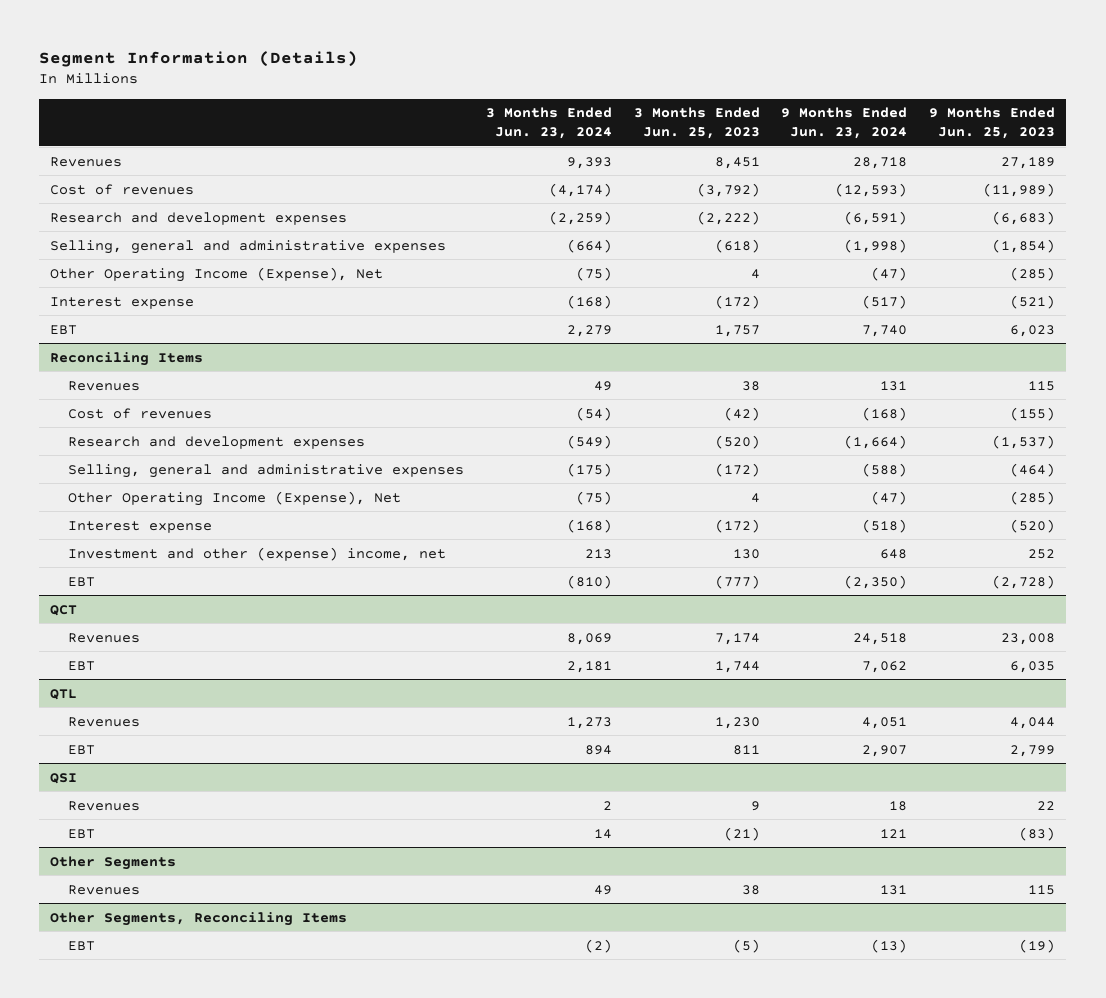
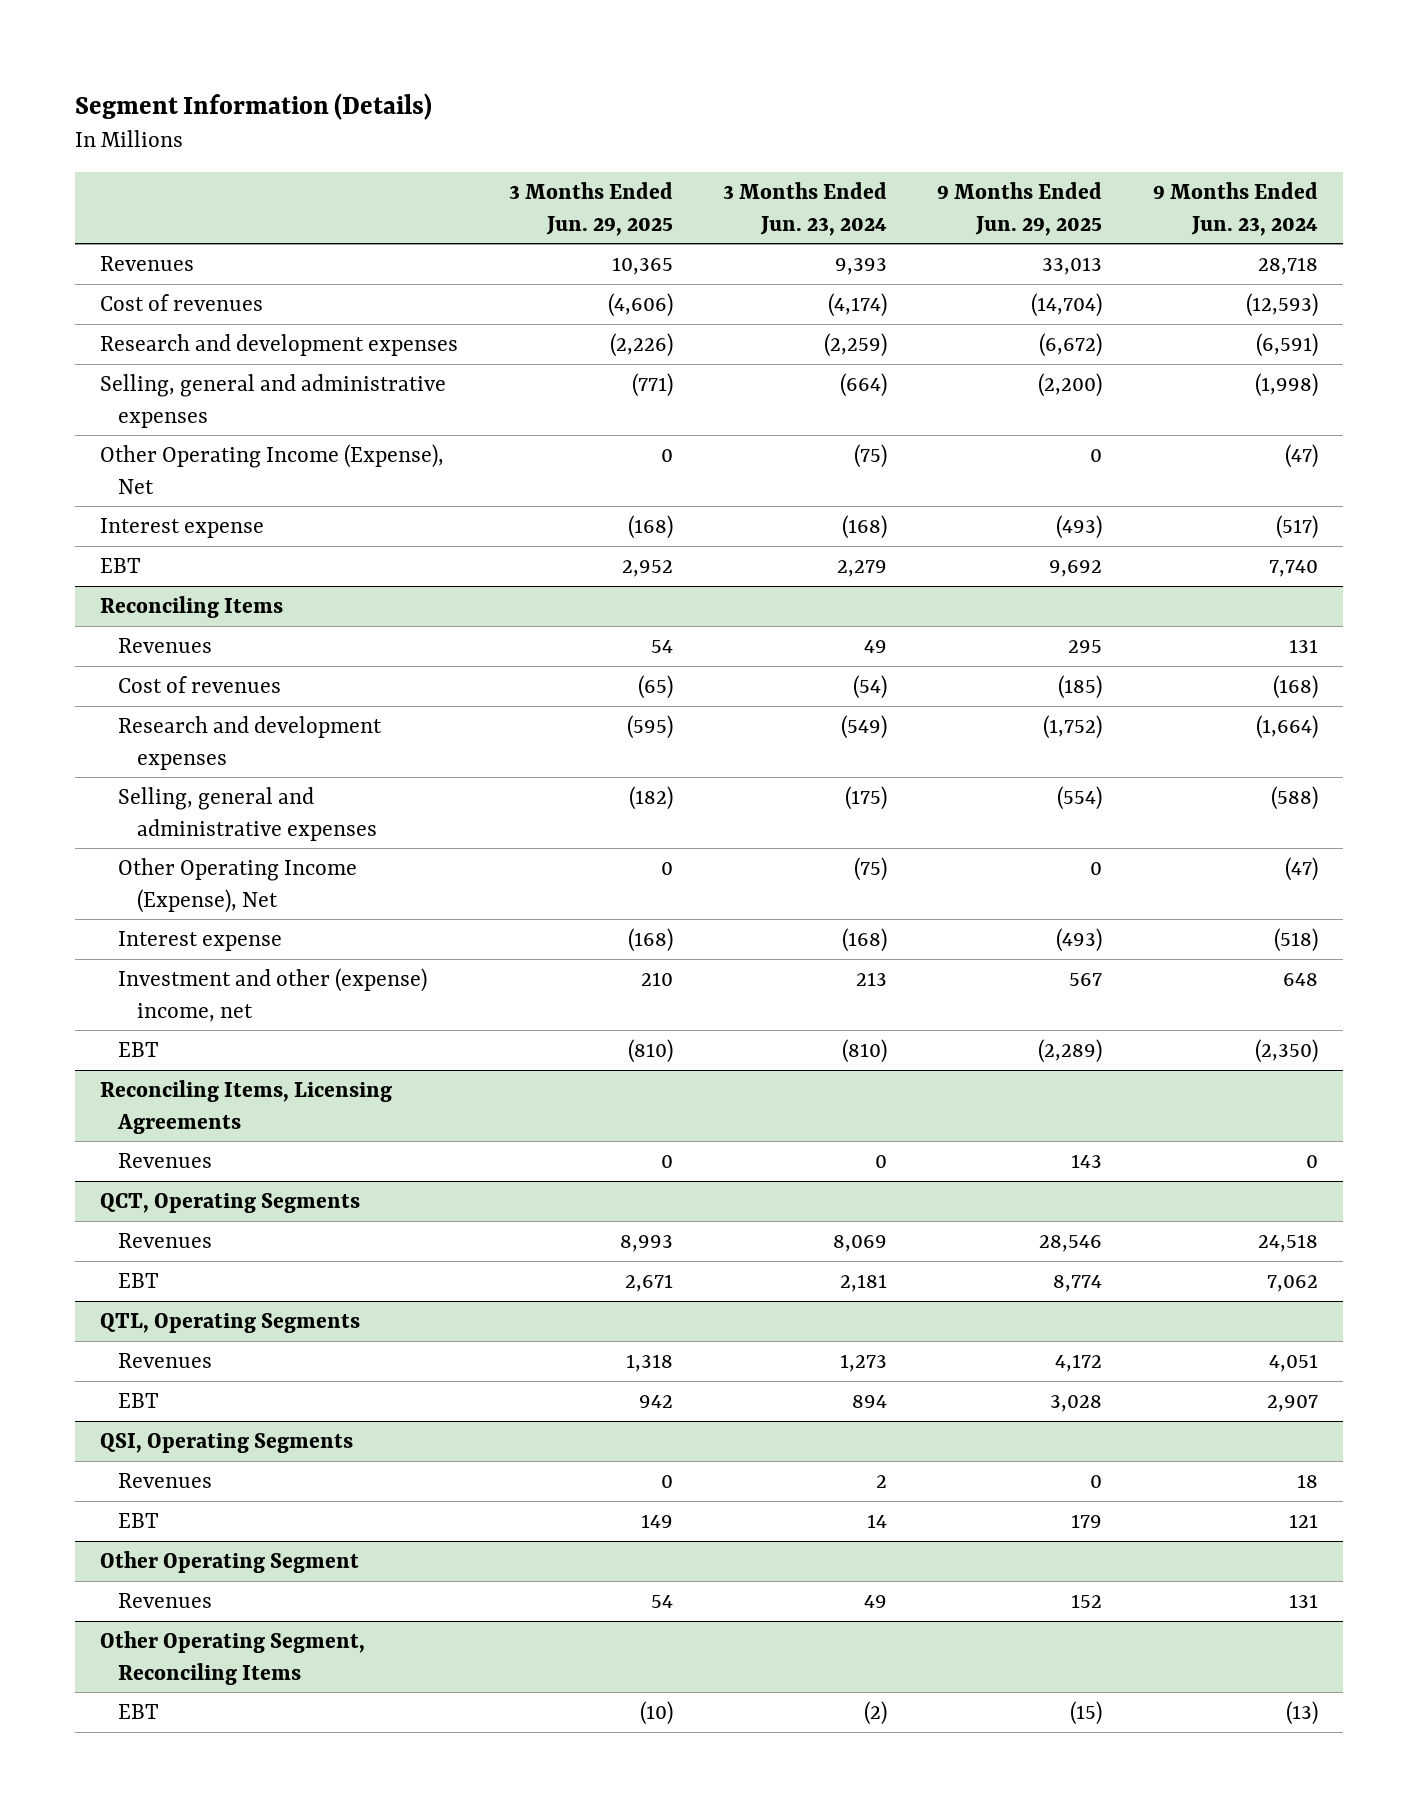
- | 3 Months Ended Jun. 23, 2024 | 3 Months Ended Jun. 25, 2023 | 9 Months Ended Jun. 23, 2024 | 9 Months Ended Jun. 25, 2023
+ | 3 Months Ended Jun. 29, 2025 | 3 Months Ended Jun. 23, 2024 | 9 Months Ended Jun. 29, 2025 | 9 Months Ended Jun. 23, 2024
- QCT
+ Reconciling Items, Licensing Agreements
+ Revenues | 0 | 0 | 143 | 0
+ QCT, Operating Segments
- QTL
+ QTL, Operating Segments
- QSI
+ QSI, Operating Segments
- Other Segments
+ Other Operating Segment
- Other Segments, Reconciling Items
+ Other Operating Segment, Reconciling Items

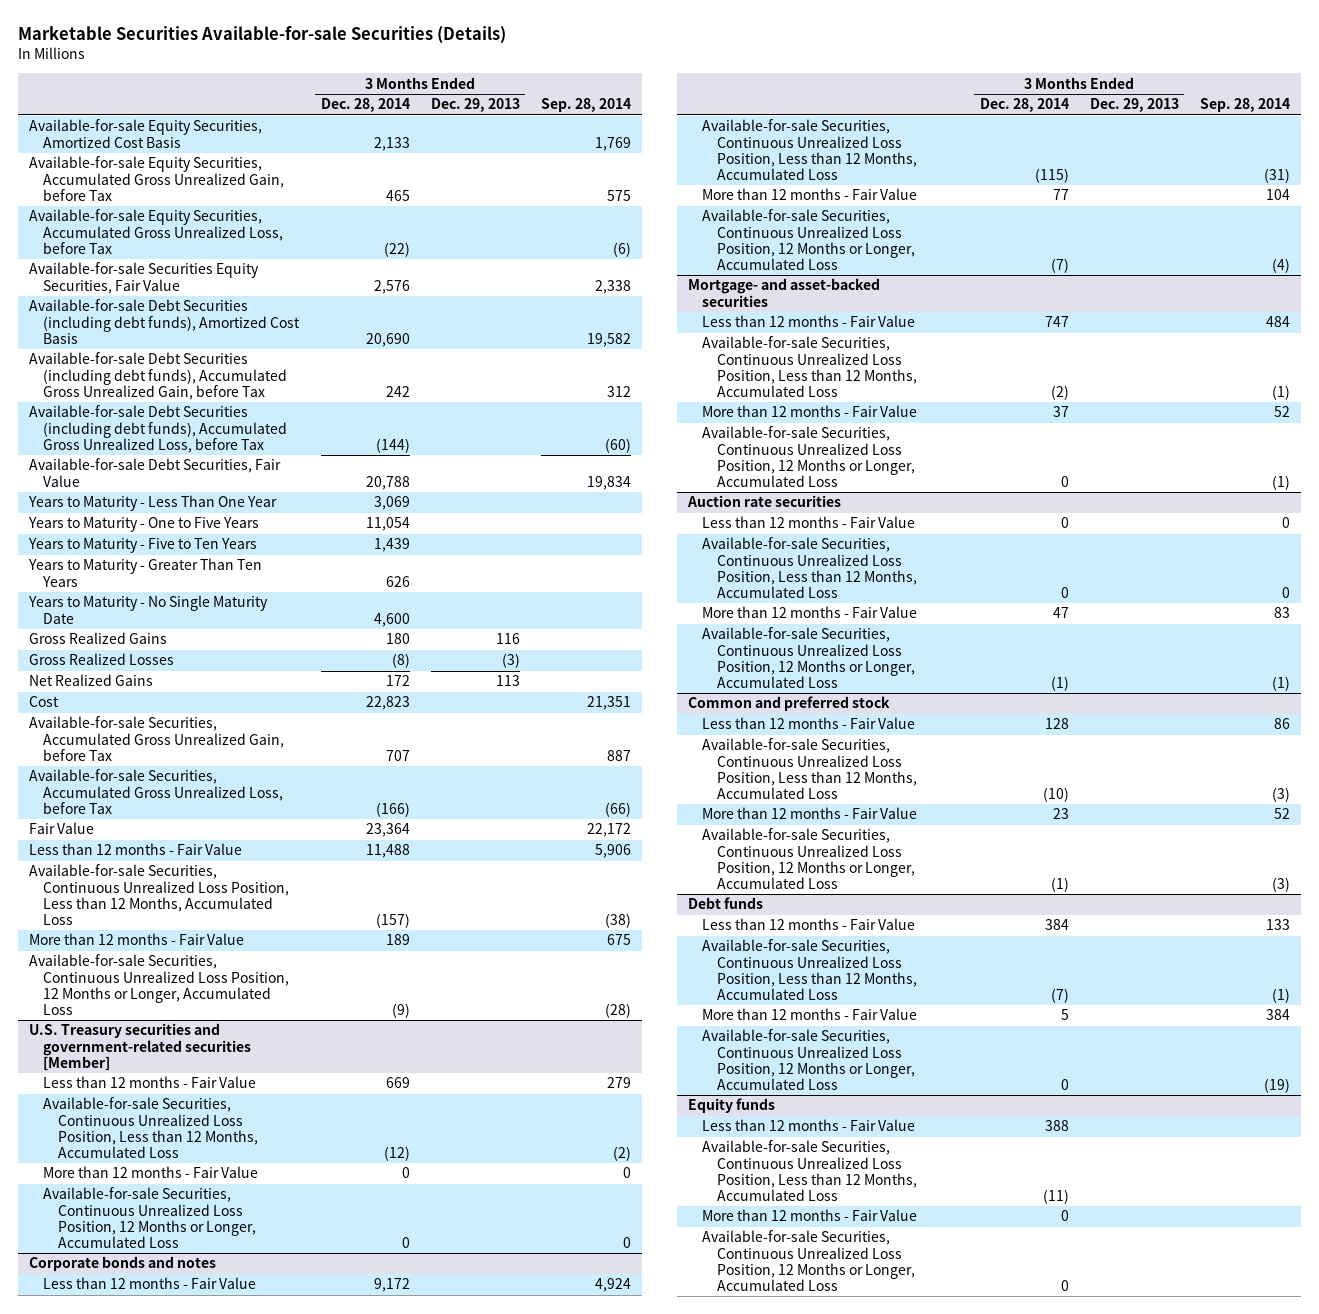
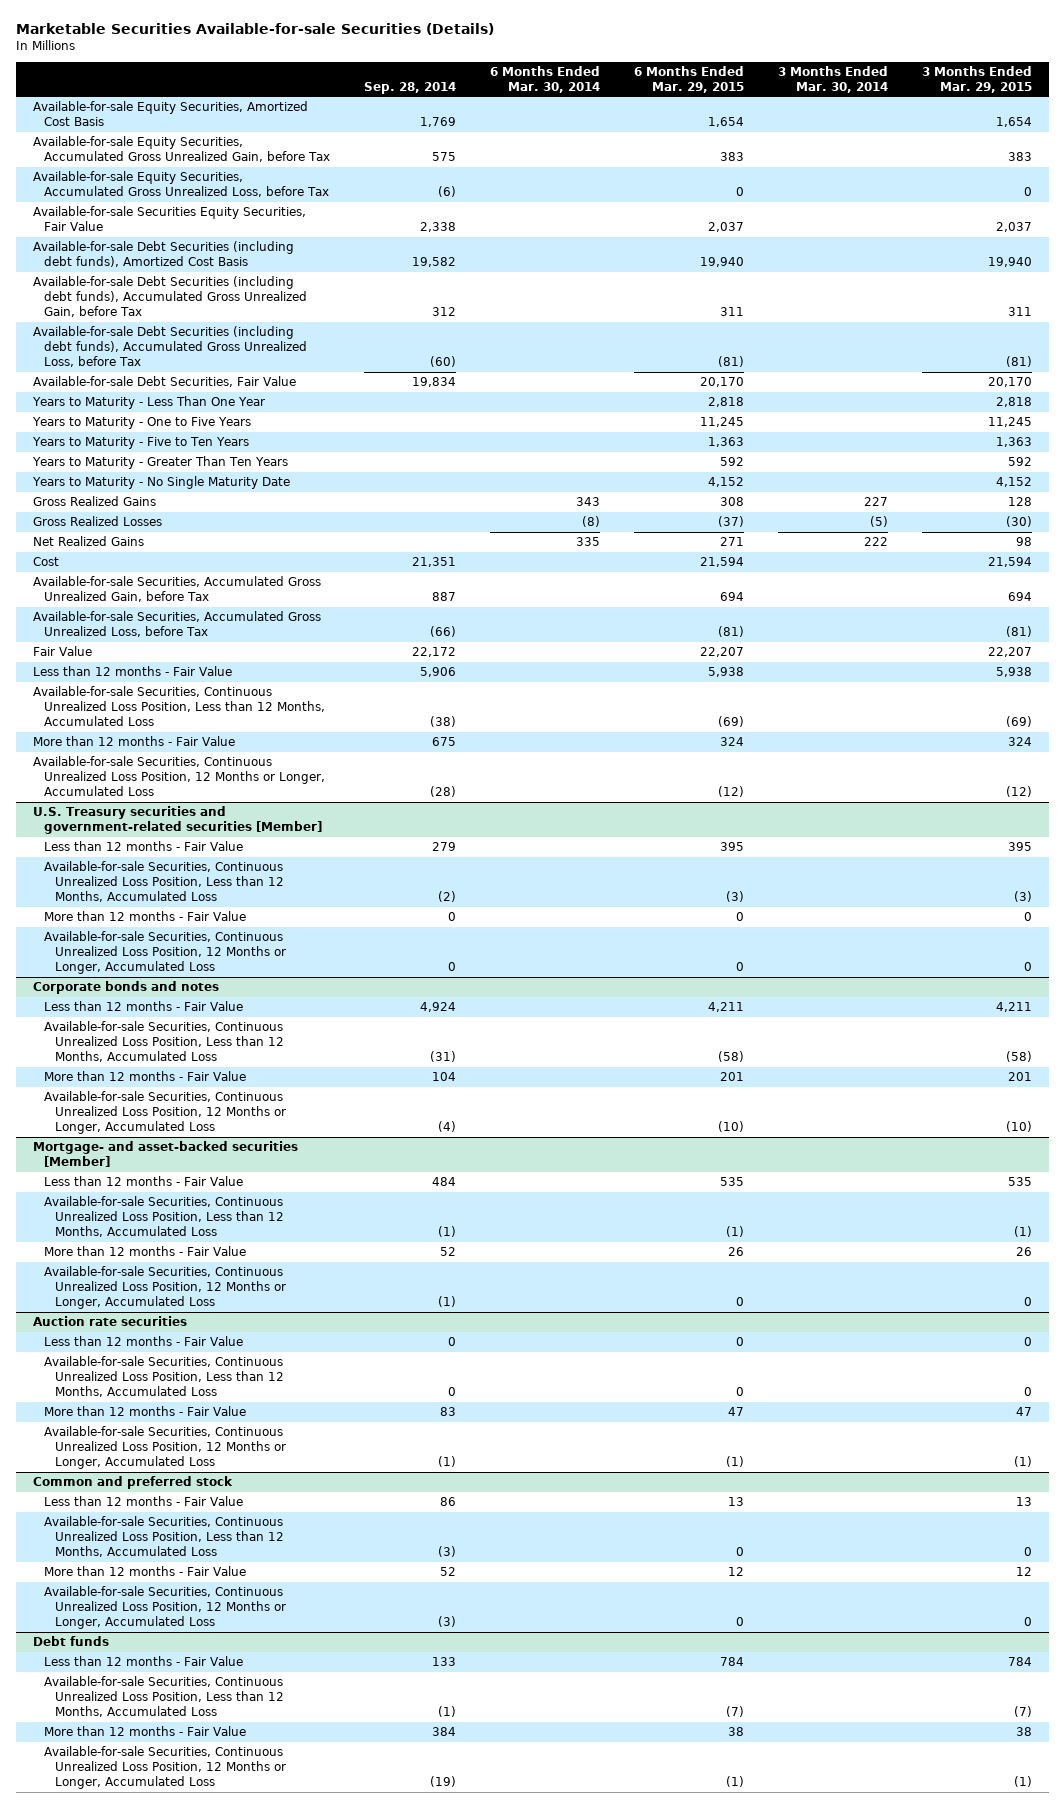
- | 3 Months Ended Dec. 28, 2014 | 3 Months Ended Dec. 29, 2013 | Sep. 28, 2014
+ | Sep. 28, 2014 | 6 Months Ended Mar. 30, 2014 | 6 Months Ended Mar. 29, 2015 | 3 Months Ended Mar. 30, 2014 | 3 Months Ended Mar. 29, 2015
- Mortgage- and asset-backed securities
+ Mortgage- and asset-backed securities [Member]
- Equity funds
- Less than 12 months - Fair Value | 388 | |
- Available-for-sale Securities, Continuous Unrealized Loss Position, Less than 12 Months, Accumulated Loss | (11) | |
- More than 12 months - Fair Value | 0 | |
- Available-for-sale Securities, Continuous Unrealized Loss Position, 12 Months or Longer, Accumulated Loss | 0 | |

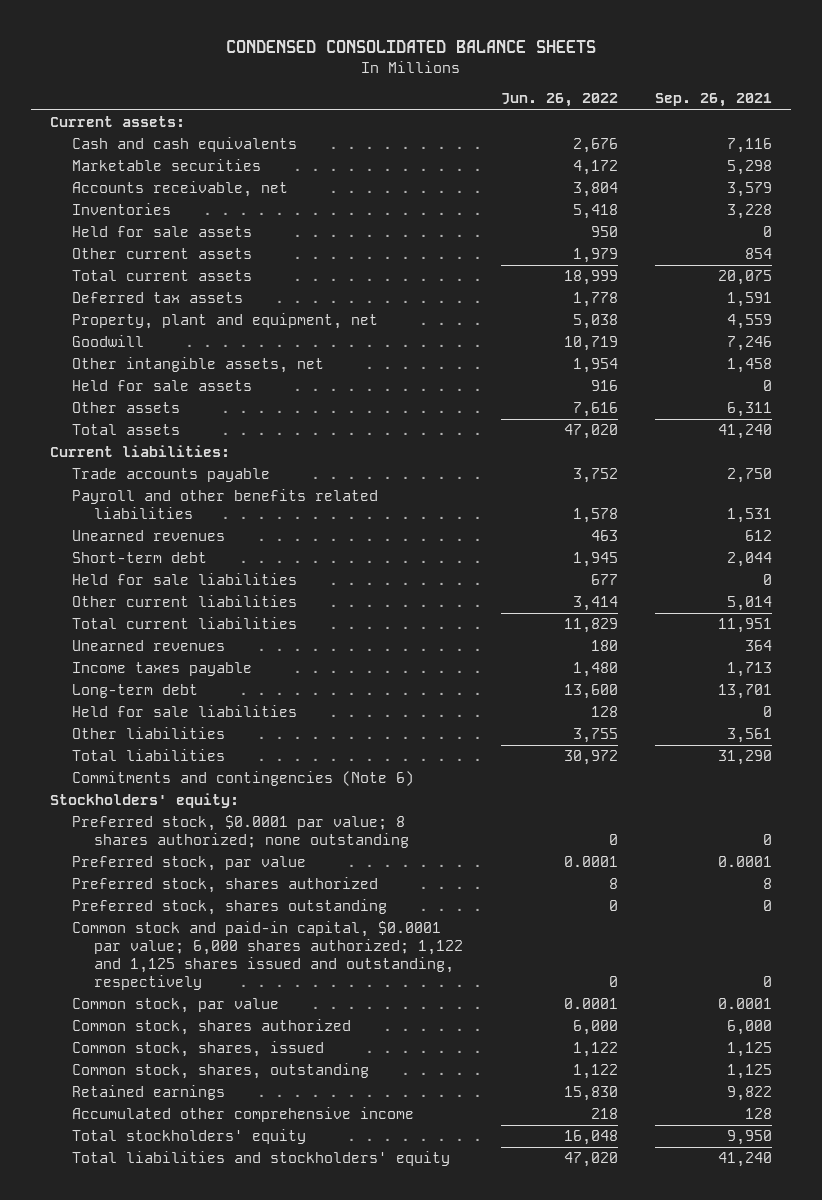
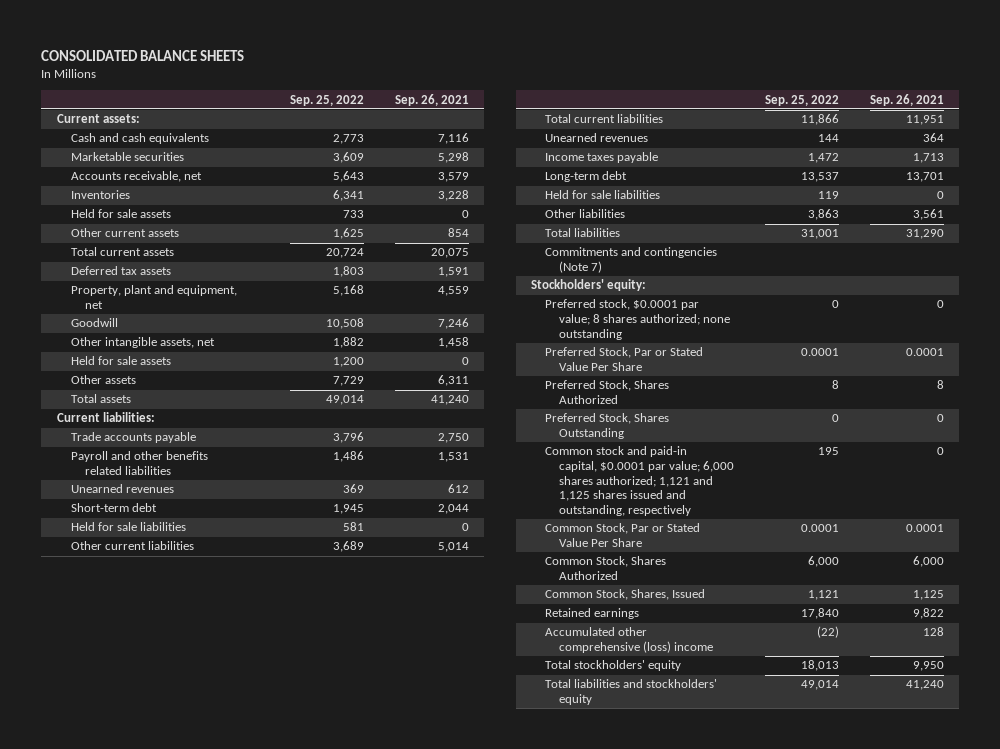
- CONDENSED CONSOLIDATED BALANCE SHEETS
+ CONSOLIDATED BALANCE SHEETS
- | Jun. 26, 2022 | Sep. 26, 2021
+ | Sep. 25, 2022 | Sep. 26, 2021
- Commitments and contingencies (Note 6)
+ Commitments and contingencies (Note 7)
- Preferred stock, par value | 0.0001 | 0.0001
- Preferred stock, shares authorized | 8 | 8
- Preferred stock, shares outstanding | 0 | 0
- Common stock and paid-in capital, $0.0001 par value; 6,000 shares authorized; 1,122 and 1,125 shares issued and outstanding, respectively | 0 | 0
- Common stock, par value | 0.0001 | 0.0001
- Common stock, shares authorized | 6,000 | 6,000
- Common stock, shares, issued | 1,122 | 1,125
- Common stock, shares, outstanding | 1,122 | 1,125
+ Preferred Stock, Par or Stated Value Per Share | 0.0001 | 0.0001
+ Preferred Stock, Shares Authorized | 8 | 8
+ Preferred Stock, Shares Outstanding | 0 | 0
+ Common stock and paid-in capital, $0.0001 par value; 6,000 shares authorized; 1,121 and 1,125 shares issued and outstanding, respectively | 195 | 0
+ Common Stock, Par or Stated Value Per Share | 0.0001 | 0.0001
+ Common Stock, Shares Authorized | 6,000 | 6,000
+ Common Stock, Shares, Issued | 1,121 | 1,125
- Accumulated other comprehensive income | 218 | 128
+ Accumulated other comprehensive (loss) income | (22) | 128

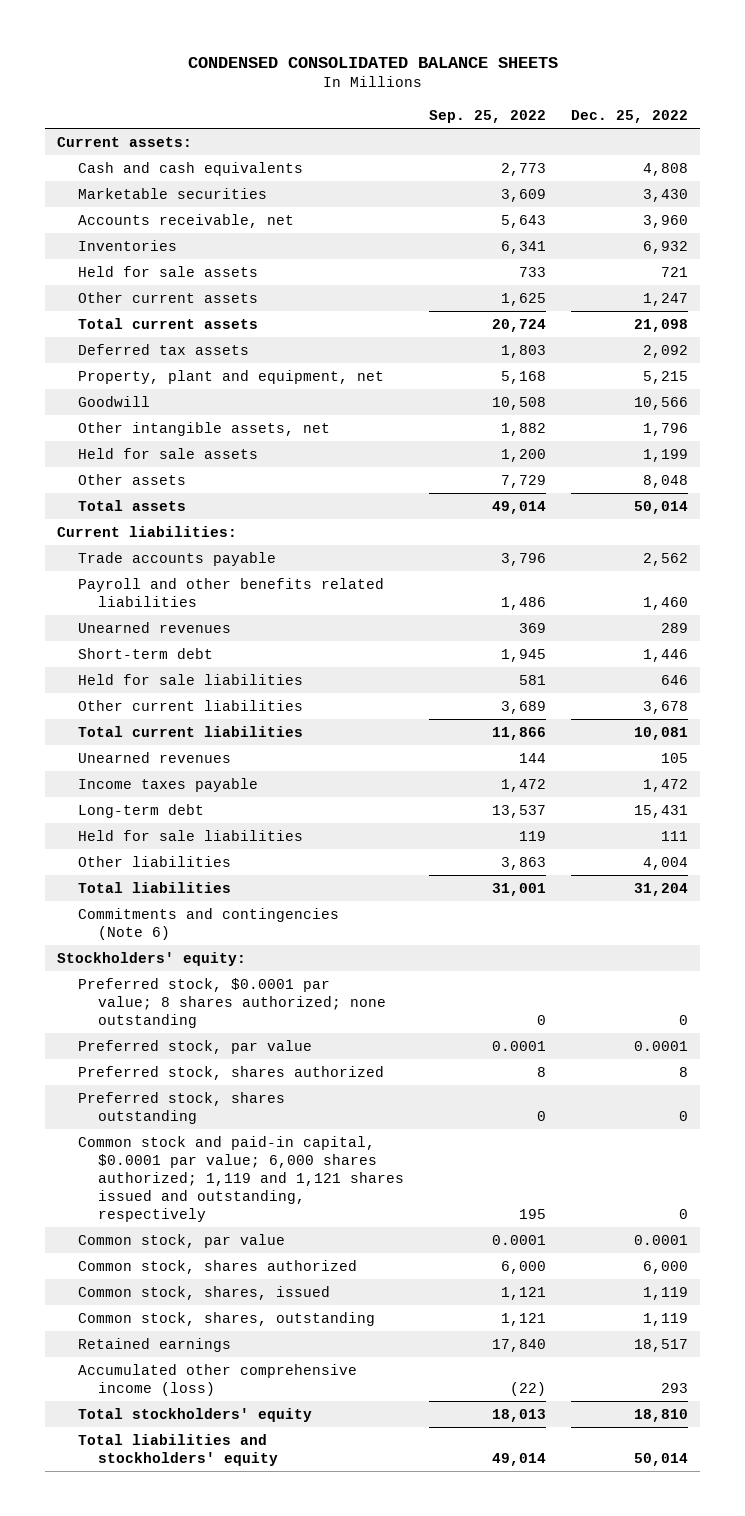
- CONSOLIDATED BALANCE SHEETS
+ CONDENSED CONSOLIDATED BALANCE SHEETS
- | Sep. 25, 2022 | Sep. 26, 2021
+ | Sep. 25, 2022 | Dec. 25, 2022
- Commitments and contingencies (Note 7)
+ Commitments and contingencies (Note 6)
- Preferred Stock, Par or Stated Value Per Share | 0.0001 | 0.0001
- Preferred Stock, Shares Authorized | 8 | 8
- Preferred Stock, Shares Outstanding | 0 | 0
- Common stock and paid-in capital, $0.0001 par value; 6,000 shares authorized; 1,121 and 1,125 shares issued and outstanding, respectively | 195 | 0
- Common Stock, Par or Stated Value Per Share | 0.0001 | 0.0001
- Common Stock, Shares Authorized | 6,000 | 6,000
- Common Stock, Shares, Issued | 1,121 | 1,125
+ Preferred stock, par value | 0.0001 | 0.0001
+ Preferred stock, shares authorized | 8 | 8
+ Preferred stock, shares outstanding | 0 | 0
+ Common stock and paid-in capital, $0.0001 par value; 6,000 shares authorized; 1,119 and 1,121 shares issued and outstanding, respectively | 195 | 0
+ Common stock, par value | 0.0001 | 0.0001
+ Common stock, shares authorized | 6,000 | 6,000
+ Common stock, shares, issued | 1,121 | 1,119
+ Common stock, shares, outstanding | 1,121 | 1,119
- Accumulated other comprehensive (loss) income | (22) | 128
+ Accumulated other comprehensive income (loss) | (22) | 293

